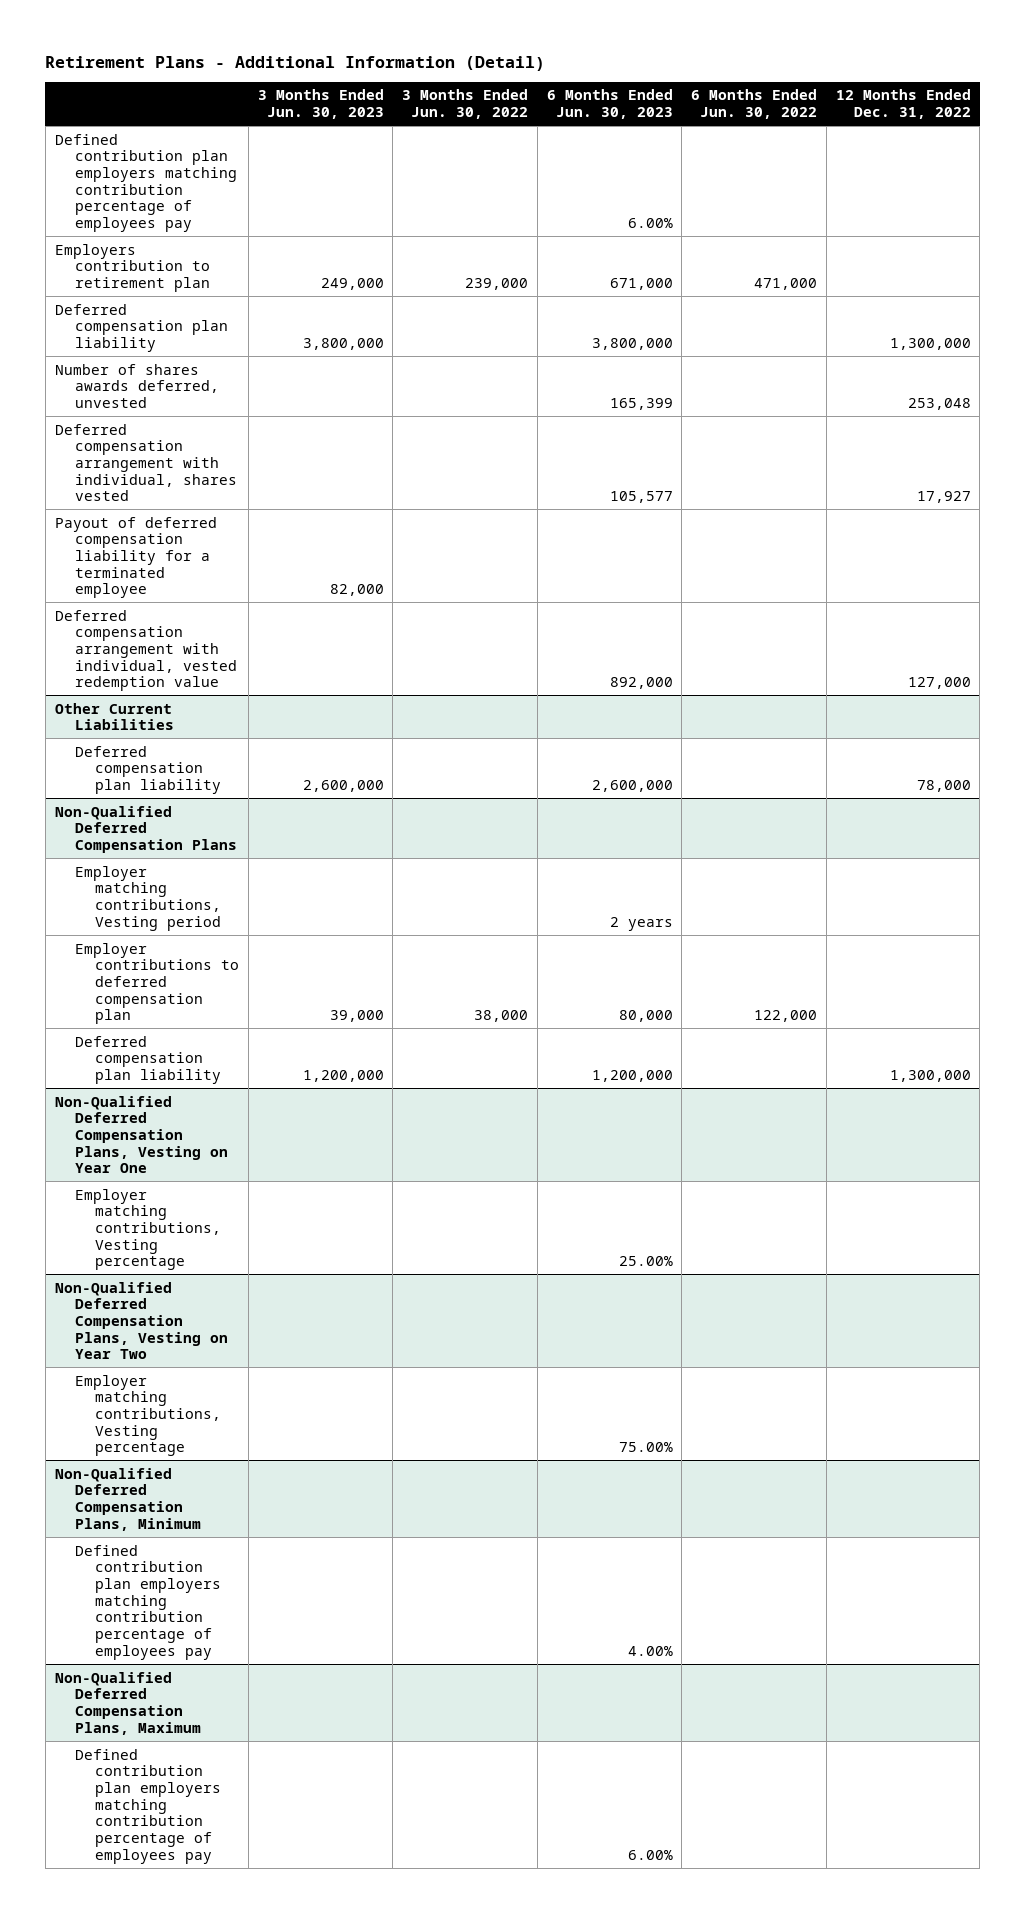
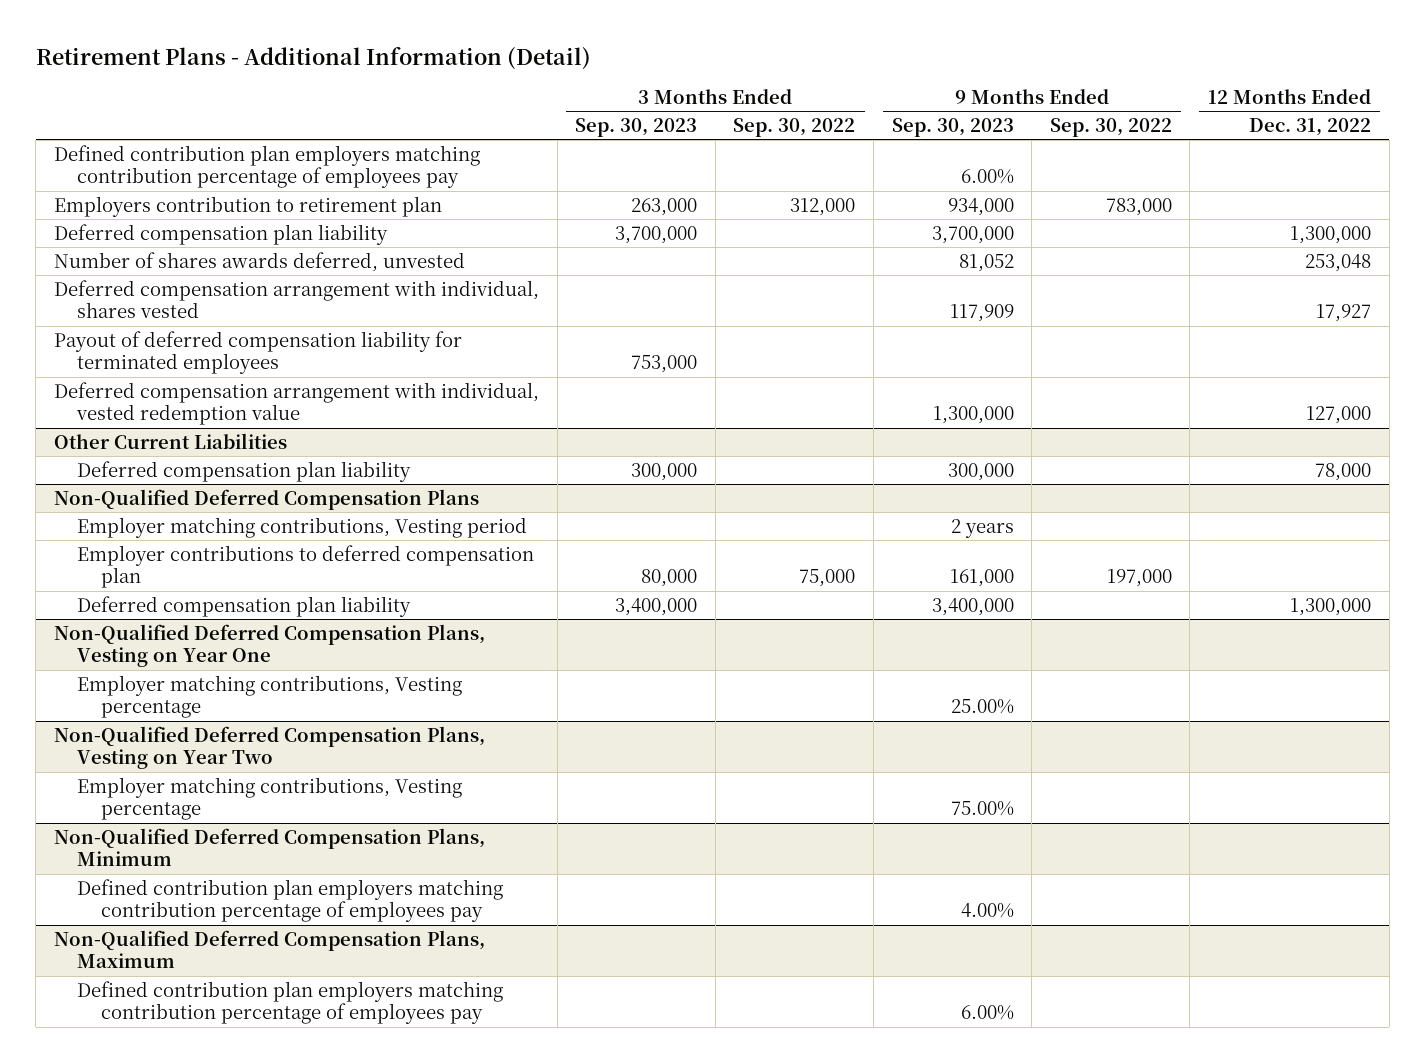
- | 3 Months Ended Jun. 30, 2023 | 3 Months Ended Jun. 30, 2022 | 6 Months Ended Jun. 30, 2023 | 6 Months Ended Jun. 30, 2022 | 12 Months Ended Dec. 31, 2022
+ | 3 Months Ended Sep. 30, 2023 | 3 Months Ended Sep. 30, 2022 | 9 Months Ended Sep. 30, 2023 | 9 Months Ended Sep. 30, 2022 | 12 Months Ended Dec. 31, 2022
- Payout of deferred compensation liability for a terminated employee | 82,000 | | | |
+ Payout of deferred compensation liability for terminated employees | 753,000 | | | |

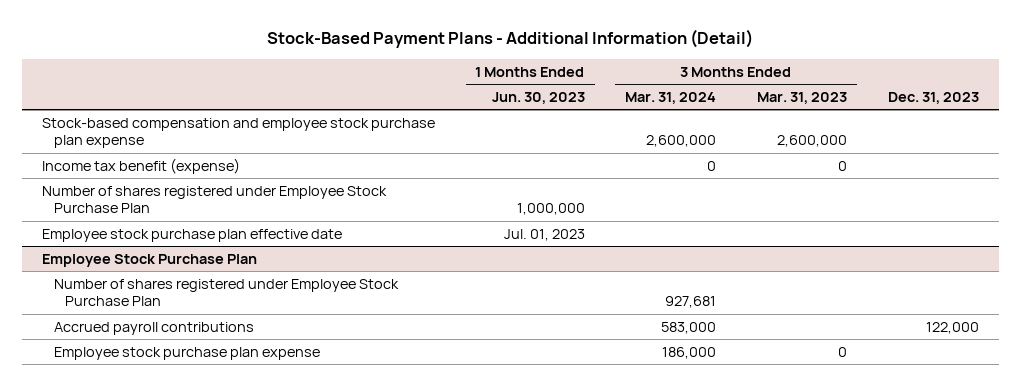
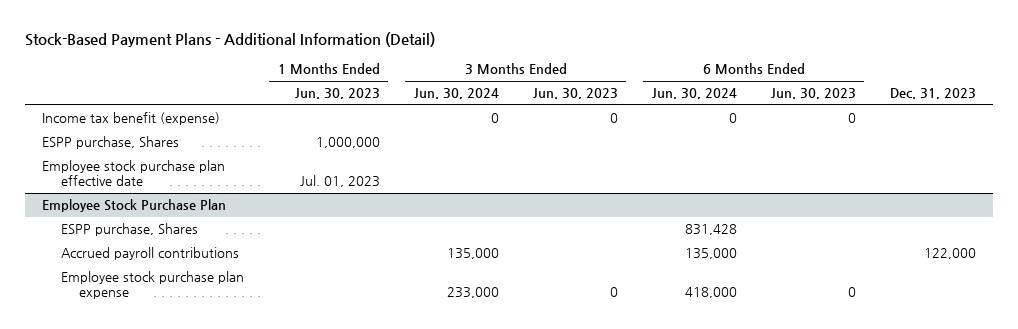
- | 1 Months Ended Jun. 30, 2023 | 3 Months Ended Mar. 31, 2024 | 3 Months Ended Mar. 31, 2023 | Dec. 31, 2023
+ | 1 Months Ended Jun. 30, 2023 | 3 Months Ended Jun. 30, 2024 | 3 Months Ended Jun. 30, 2023 | 6 Months Ended Jun. 30, 2024 | 6 Months Ended Jun. 30, 2023 | Dec. 31, 2023
- Stock-based compensation and employee stock purchase plan expense | | 2,600,000 | 2,600,000 |
- Number of shares registered under Employee Stock Purchase Plan | 1,000,000 | | |
+ ESPP purchase, Shares | 1,000,000 | | | | |
@ Employee Stock Purchase Plan
- Number of shares registered under Employee Stock Purchase Plan | | 927,681 | |
+ ESPP purchase, Shares | | | | 831,428 | |

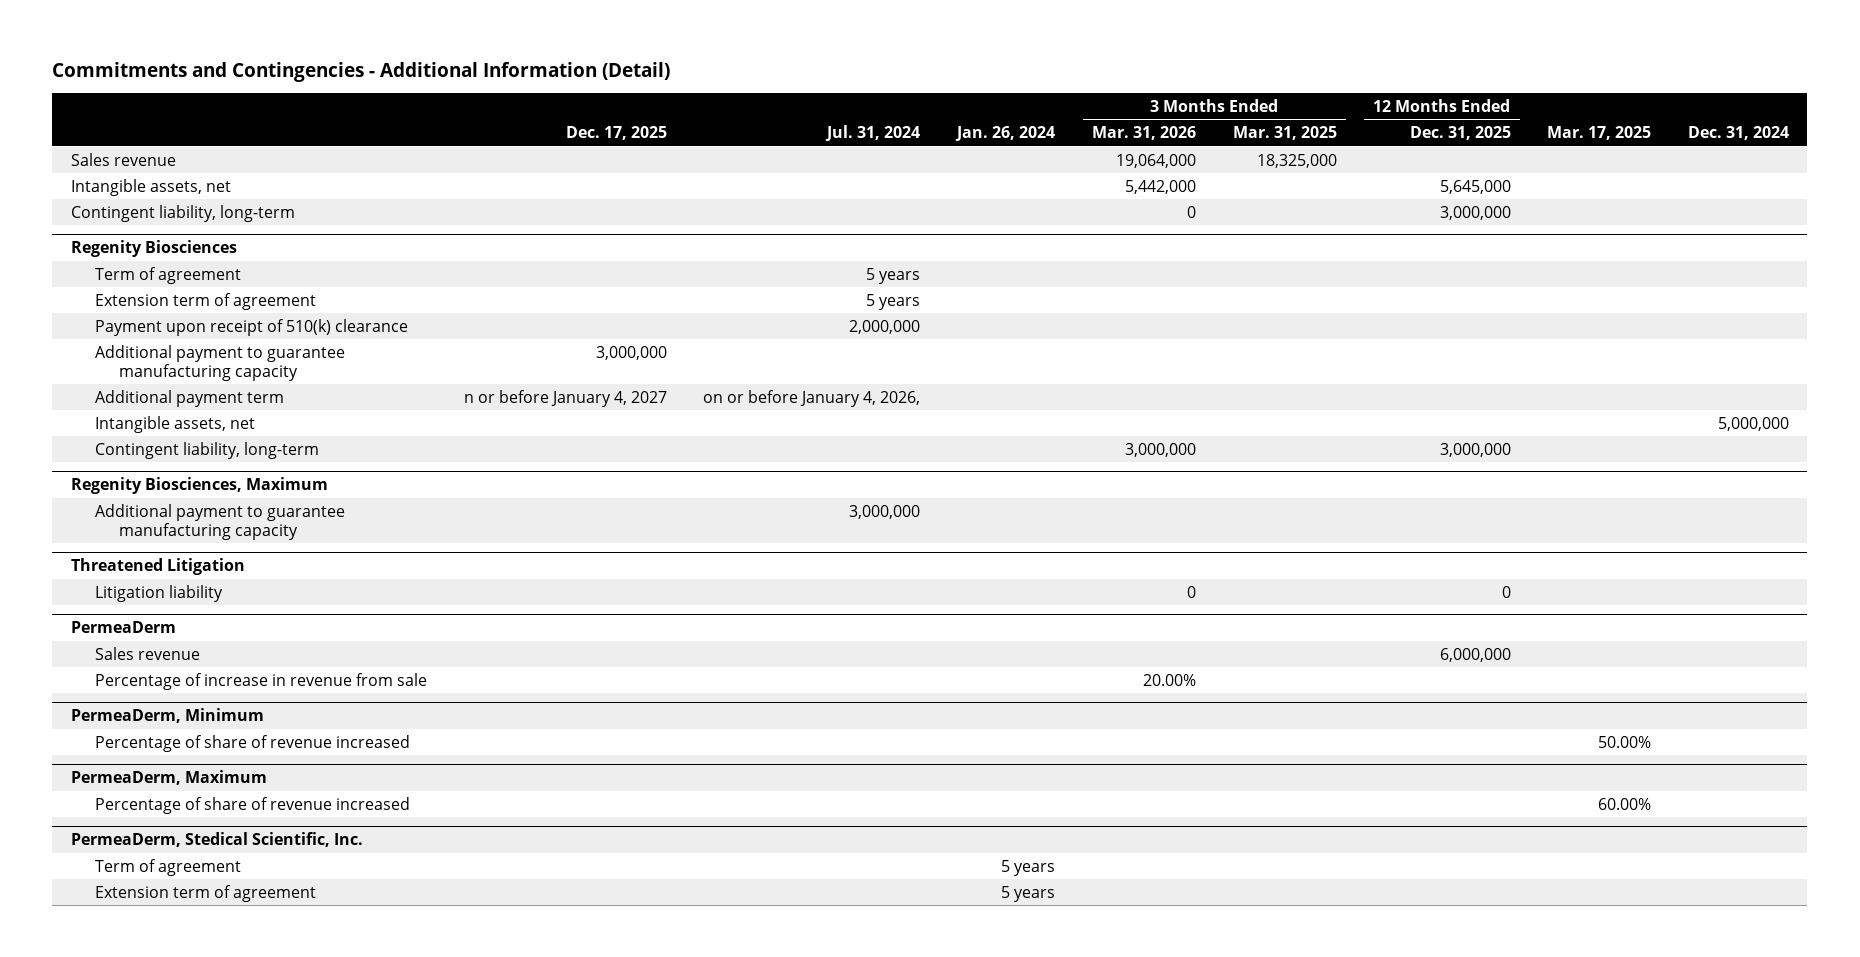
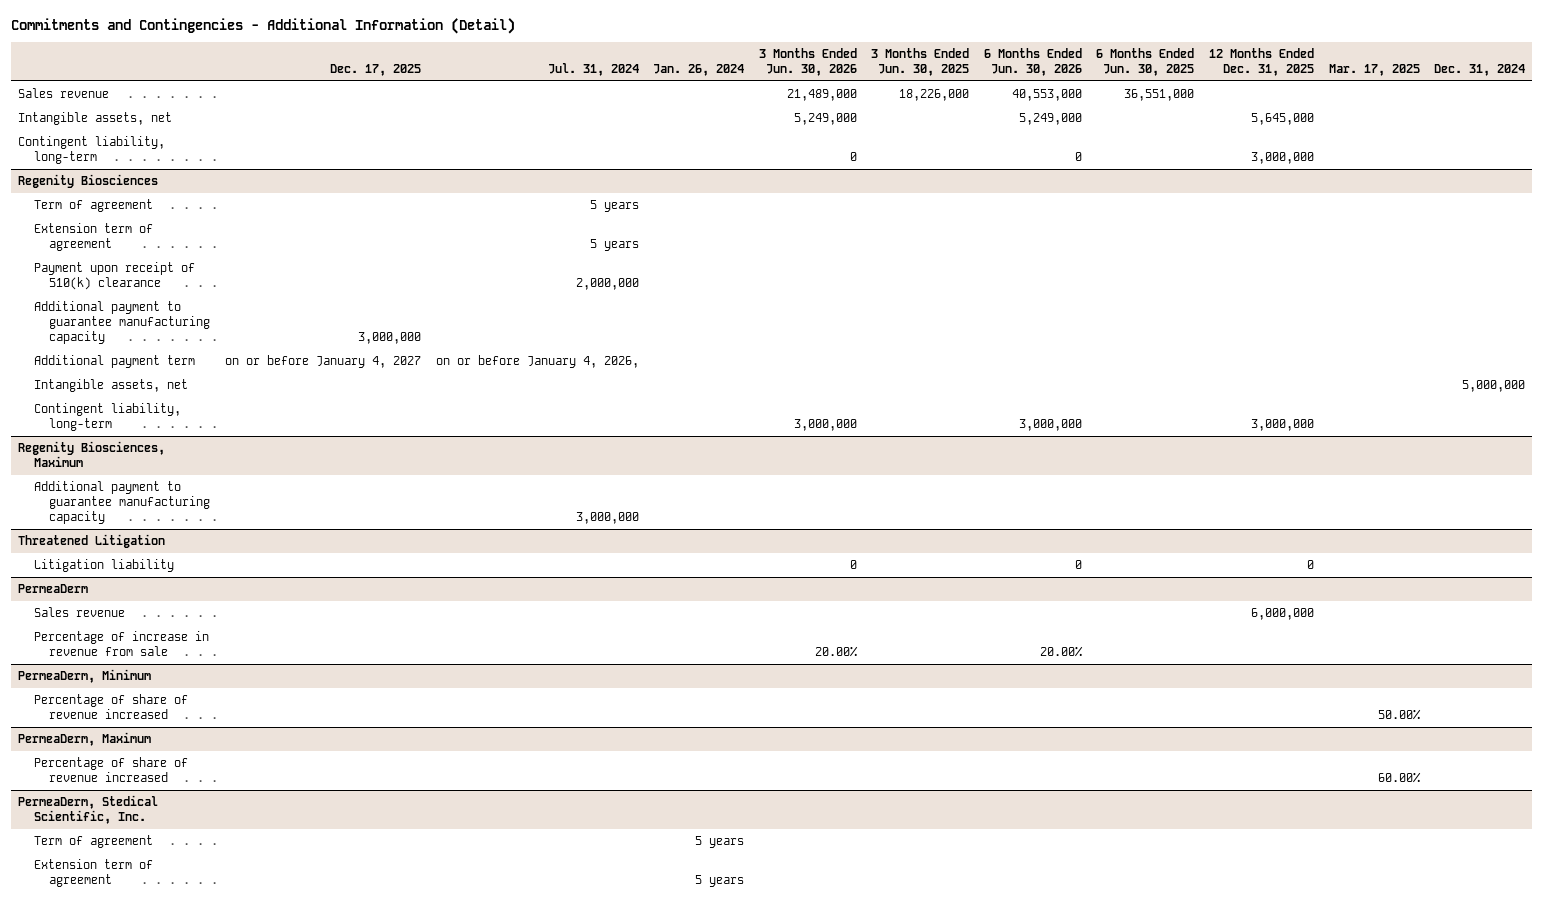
- | Dec. 17, 2025 | Jul. 31, 2024 | Jan. 26, 2024 | 3 Months Ended Mar. 31, 2026 | 3 Months Ended Mar. 31, 2025 | 12 Months Ended Dec. 31, 2025 | Mar. 17, 2025 | Dec. 31, 2024
+ | Dec. 17, 2025 | Jul. 31, 2024 | Jan. 26, 2024 | 3 Months Ended Jun. 30, 2026 | 3 Months Ended Jun. 30, 2025 | 6 Months Ended Jun. 30, 2026 | 6 Months Ended Jun. 30, 2025 | 12 Months Ended Dec. 31, 2025 | Mar. 17, 2025 | Dec. 31, 2024
@ Regenity Biosciences
- Additional payment term | n or before January 4, 2027 | on or before January 4, 2026, | | | | | |
+ Additional payment term | on or before January 4, 2027 | on or before January 4, 2026, | | | | | | | |

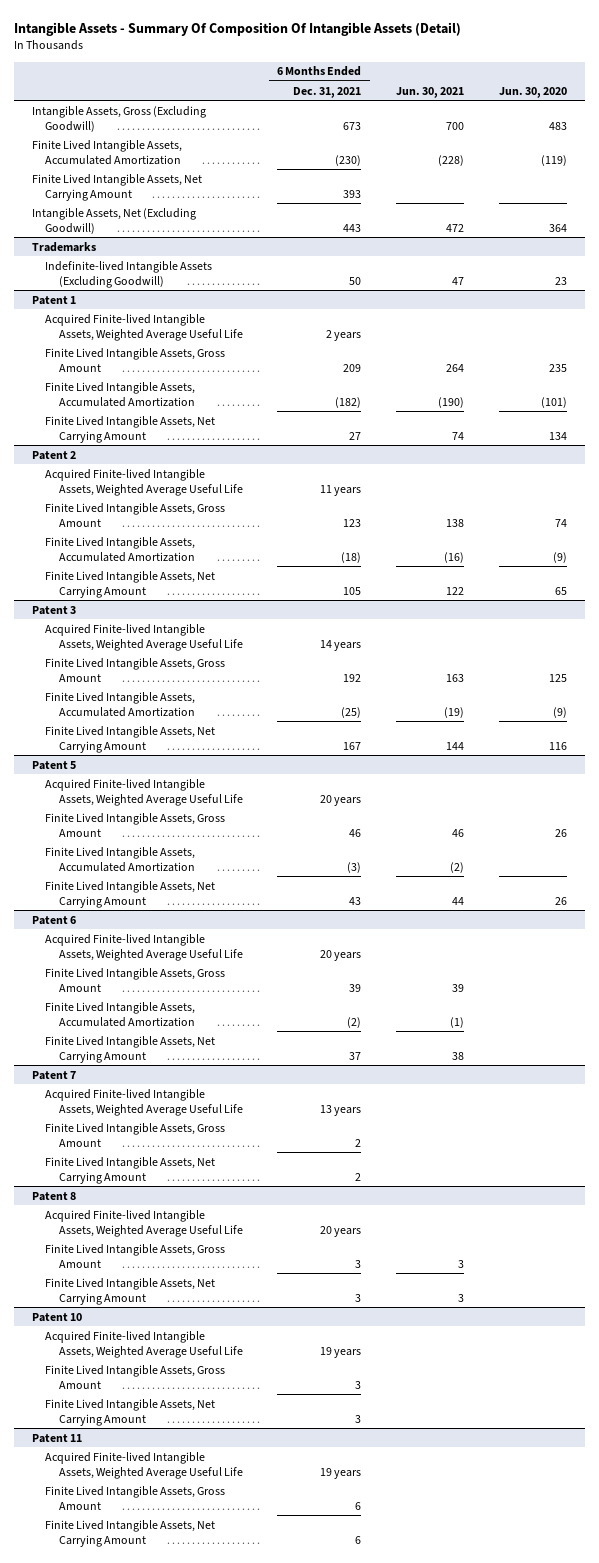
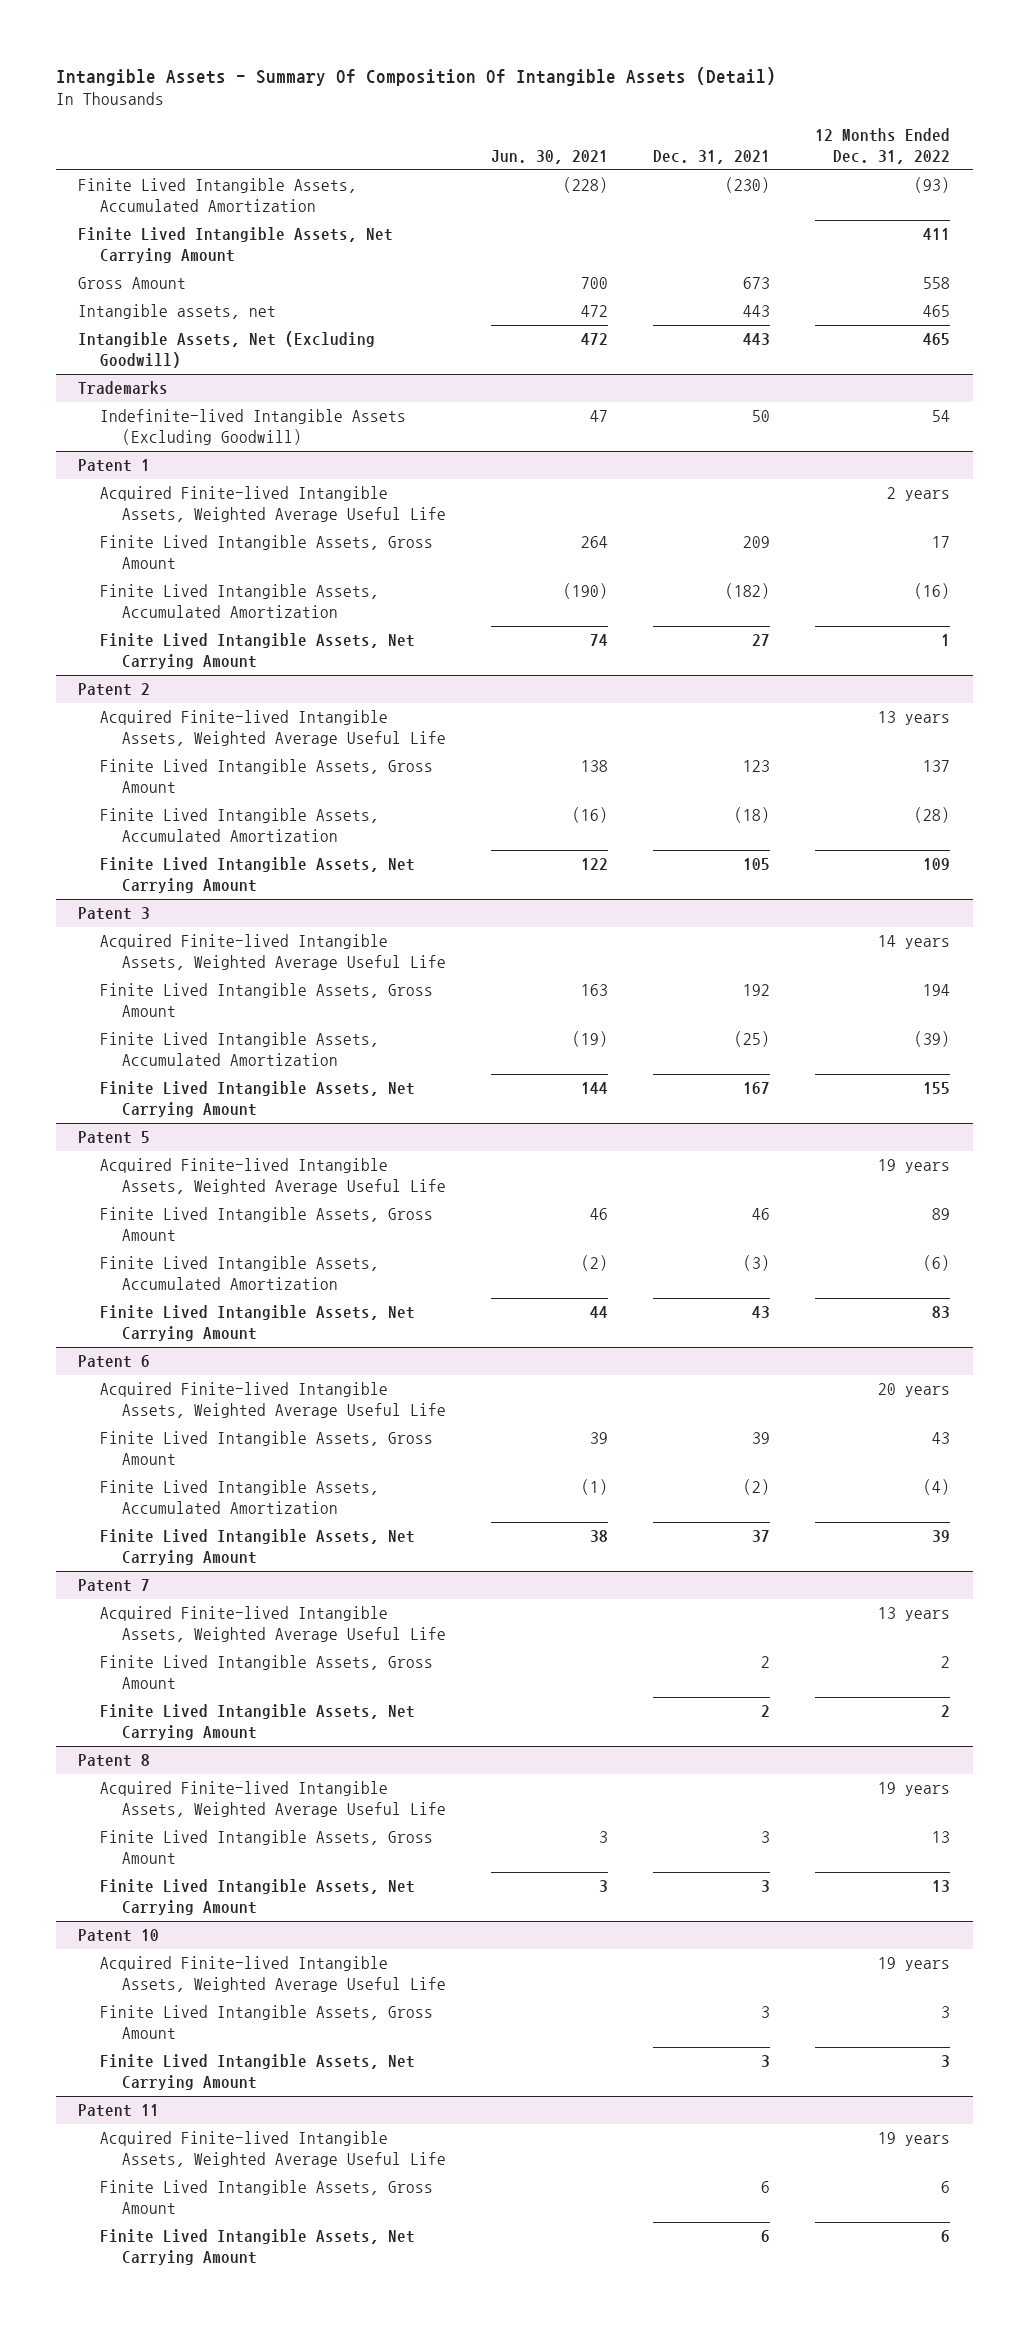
- | 6 Months Ended Dec. 31, 2021 | Jun. 30, 2021 | Jun. 30, 2020
+ | Jun. 30, 2021 | Dec. 31, 2021 | 12 Months Ended Dec. 31, 2022
- Intangible Assets, Gross (Excluding Goodwill) | 673 | 700 | 483
+ Gross Amount | 700 | 673 | 558
+ Intangible assets, net | 472 | 443 | 465

